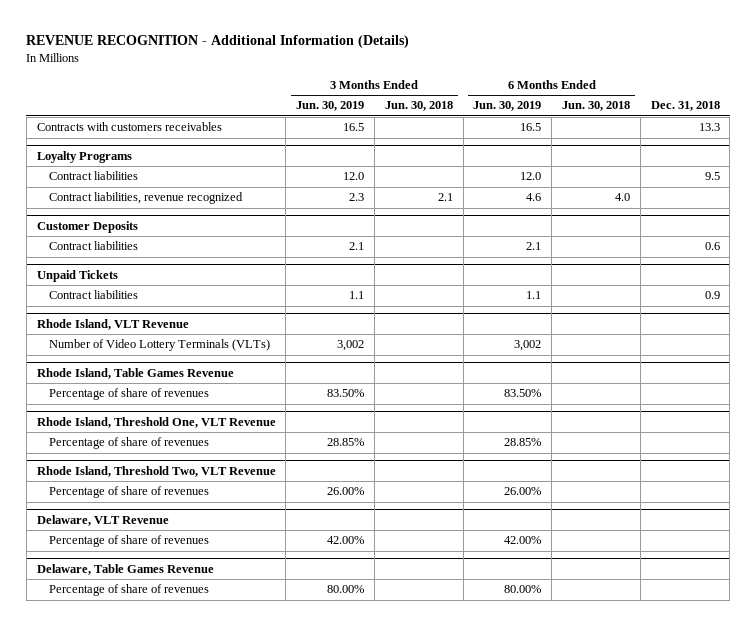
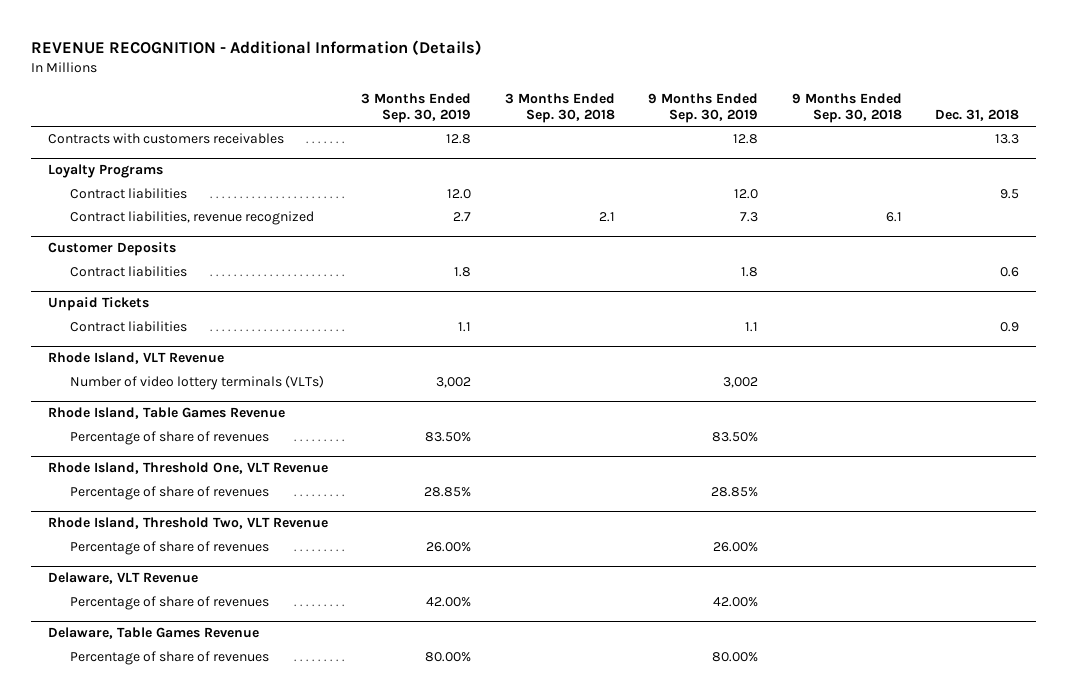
- | 3 Months Ended Jun. 30, 2019 | 3 Months Ended Jun. 30, 2018 | 6 Months Ended Jun. 30, 2019 | 6 Months Ended Jun. 30, 2018 | Dec. 31, 2018
+ | 3 Months Ended Sep. 30, 2019 | 3 Months Ended Sep. 30, 2018 | 9 Months Ended Sep. 30, 2019 | 9 Months Ended Sep. 30, 2018 | Dec. 31, 2018
@ Rhode Island, VLT Revenue
- Number of Video Lottery Terminals (VLTs) | 3,002 | | 3,002 | |
+ Number of video lottery terminals (VLTs) | 3,002 | | 3,002 | |

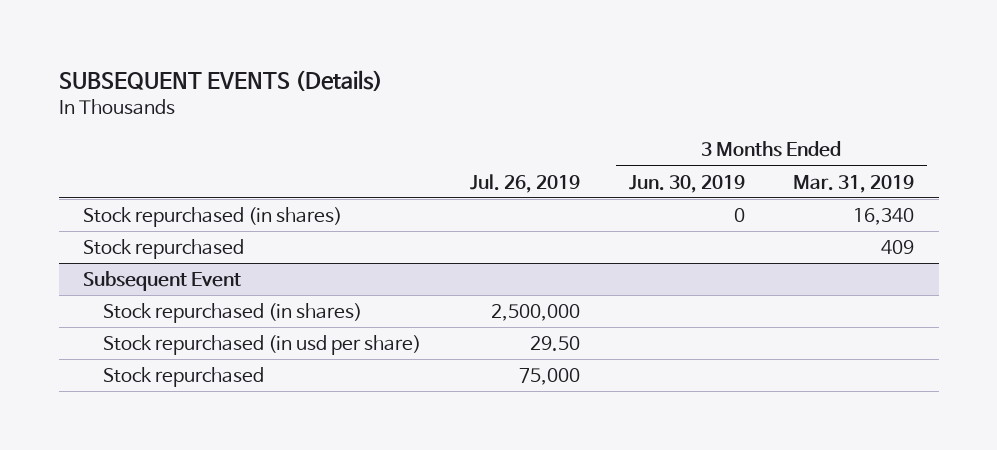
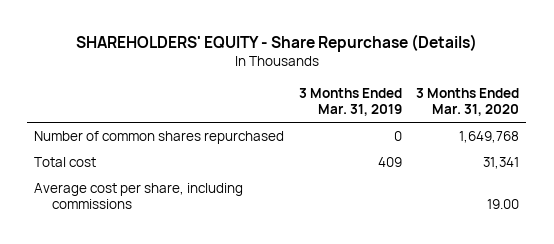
- SUBSEQUENT EVENTS (Details)
+ SHAREHOLDERS' EQUITY - Share Repurchase (Details)
- | Jul. 26, 2019 | 3 Months Ended Jun. 30, 2019 | 3 Months Ended Mar. 31, 2019
+ | 3 Months Ended Mar. 31, 2019 | 3 Months Ended Mar. 31, 2020
- Stock repurchased (in shares) | | 0 | 16,340
- Stock repurchased | | | 409
- Subsequent Event
- Stock repurchased (in shares) | 2,500,000 | |
- Stock repurchased (in usd per share) | 29.50 | |
- Stock repurchased | 75,000 | |
+ Number of common shares repurchased | 0 | 1,649,768
+ Total cost | 409 | 31,341
+ Average cost per share, including commissions | | 19.00

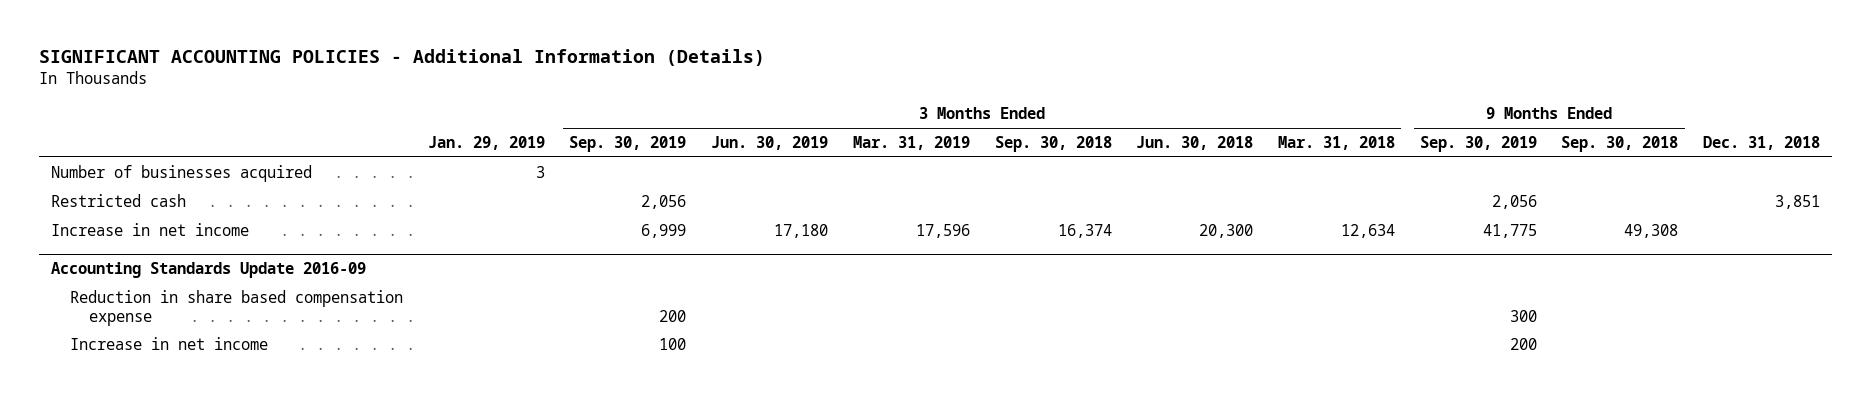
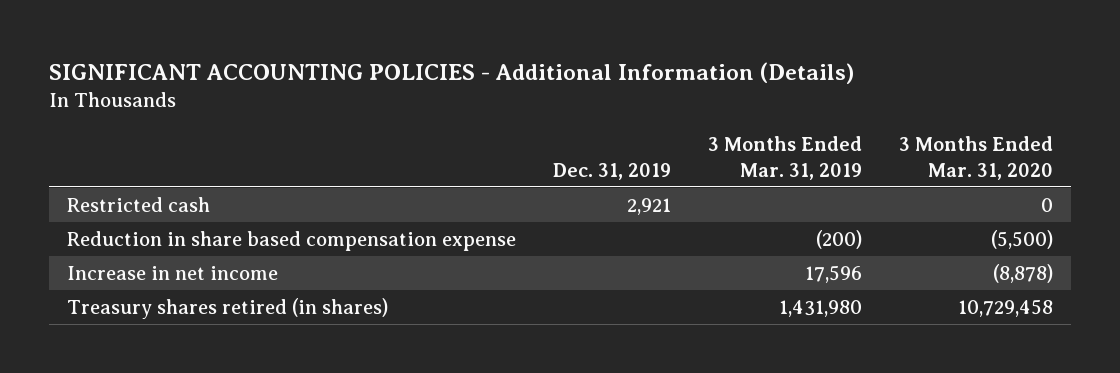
- | Jan. 29, 2019 | 3 Months Ended Sep. 30, 2019 | 3 Months Ended Jun. 30, 2019 | 3 Months Ended Mar. 31, 2019 | 3 Months Ended Sep. 30, 2018 | 3 Months Ended Jun. 30, 2018 | 3 Months Ended Mar. 31, 2018 | 9 Months Ended Sep. 30, 2019 | 9 Months Ended Sep. 30, 2018 | Dec. 31, 2018
+ | Dec. 31, 2019 | 3 Months Ended Mar. 31, 2019 | 3 Months Ended Mar. 31, 2020
- Number of businesses acquired | 3 | | | | | | | | |
+ Reduction in share based compensation expense | | (200) | (5,500)
- Accounting Standards Update 2016-09
- Reduction in share based compensation expense | | 200 | | | | | | 300 | |
- Increase in net income | | 100 | | | | | | 200 | |
+ Treasury shares retired (in shares) | | 1,431,980 | 10,729,458

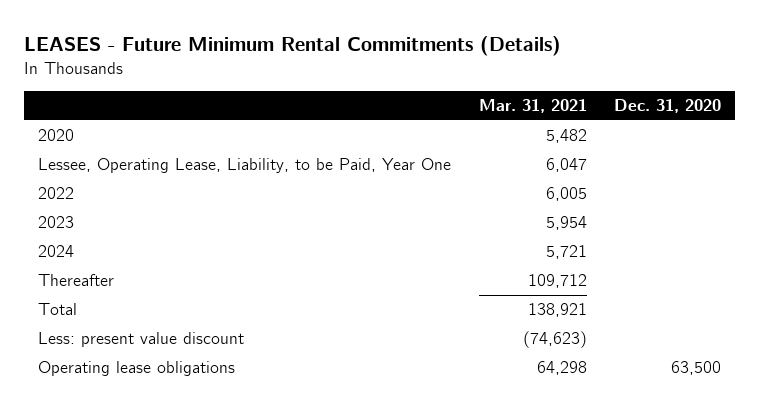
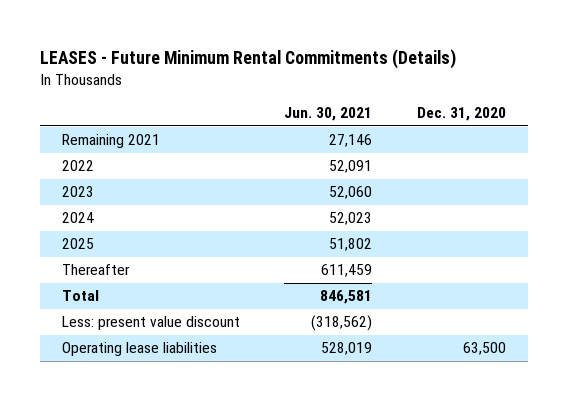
- | Mar. 31, 2021 | Dec. 31, 2020
+ | Jun. 30, 2021 | Dec. 31, 2020
- 2020 | 5,482 |
- Lessee, Operating Lease, Liability, to be Paid, Year One | 6,047 |
+ Remaining 2021 | 27,146 |
+ 2025 | 51,802 |
- Operating lease obligations | 64,298 | 63,500
+ Operating lease liabilities | 528,019 | 63,500

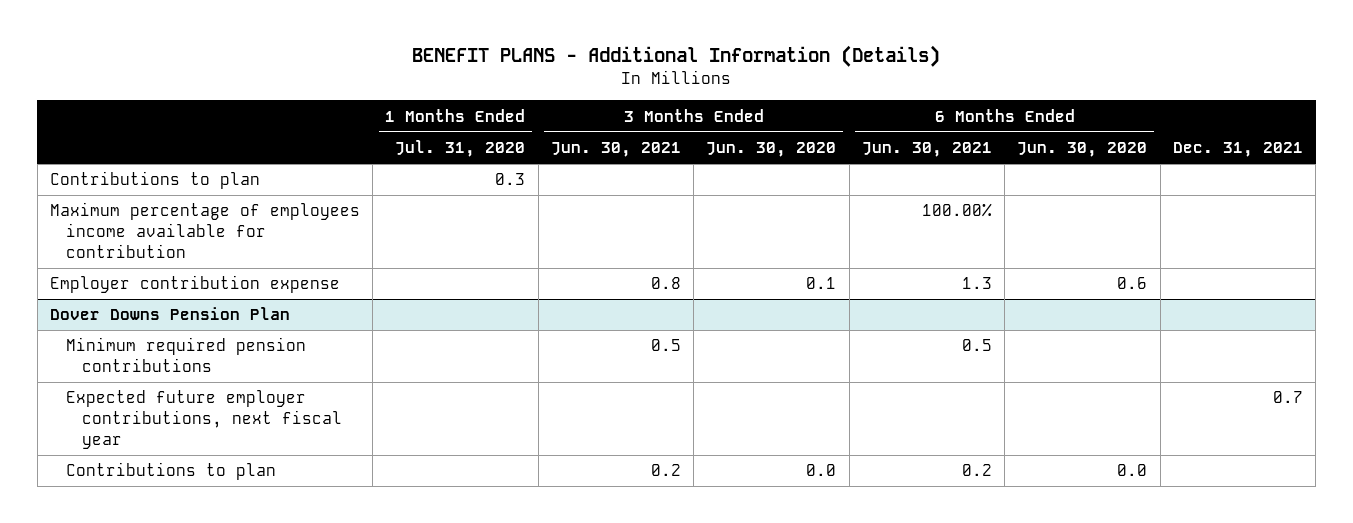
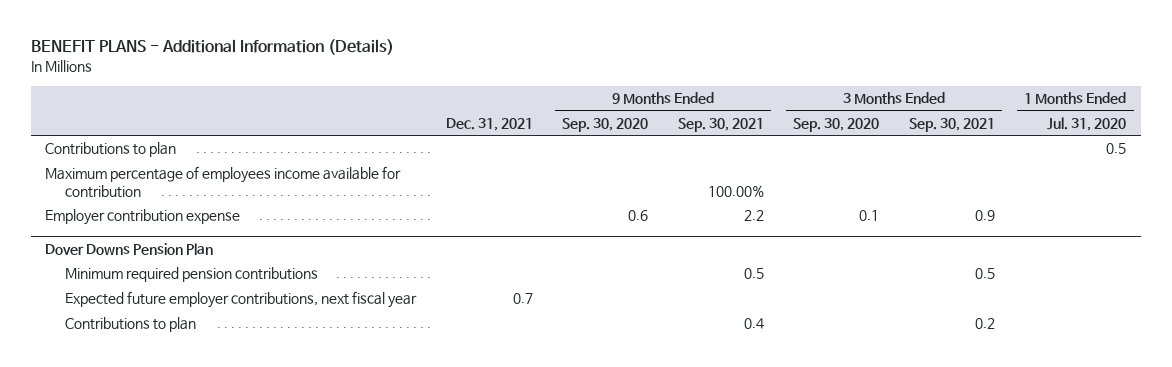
- | 1 Months Ended Jul. 31, 2020 | 3 Months Ended Jun. 30, 2021 | 3 Months Ended Jun. 30, 2020 | 6 Months Ended Jun. 30, 2021 | 6 Months Ended Jun. 30, 2020 | Dec. 31, 2021
+ | Dec. 31, 2021 | 9 Months Ended Sep. 30, 2020 | 9 Months Ended Sep. 30, 2021 | 3 Months Ended Sep. 30, 2020 | 3 Months Ended Sep. 30, 2021 | 1 Months Ended Jul. 31, 2020
- Contributions to plan | 0.3 | | | | |
+ Contributions to plan | | | | | | 0.5

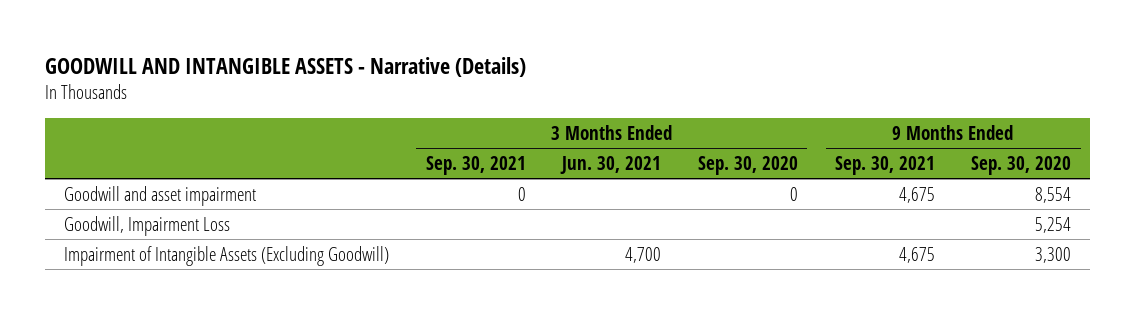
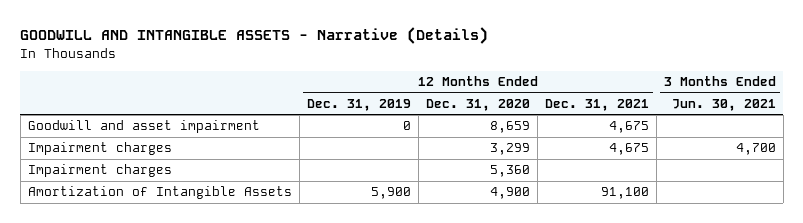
- | 3 Months Ended Sep. 30, 2021 | 3 Months Ended Jun. 30, 2021 | 3 Months Ended Sep. 30, 2020 | 9 Months Ended Sep. 30, 2021 | 9 Months Ended Sep. 30, 2020
+ | 12 Months Ended Dec. 31, 2019 | 12 Months Ended Dec. 31, 2020 | 12 Months Ended Dec. 31, 2021 | 3 Months Ended Jun. 30, 2021
- Goodwill, Impairment Loss | | | | | 5,254
- Impairment of Intangible Assets (Excluding Goodwill) | | 4,700 | | 4,675 | 3,300
+ Impairment charges | | 3,299 | 4,675 | 4,700
+ Impairment charges | | 5,360 | |
+ Amortization of Intangible Assets | 5,900 | 4,900 | 91,100 |

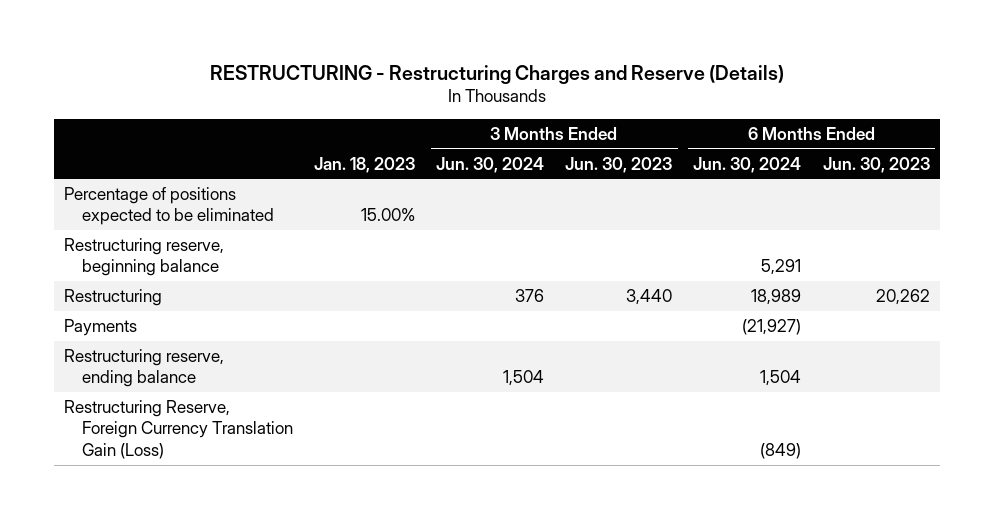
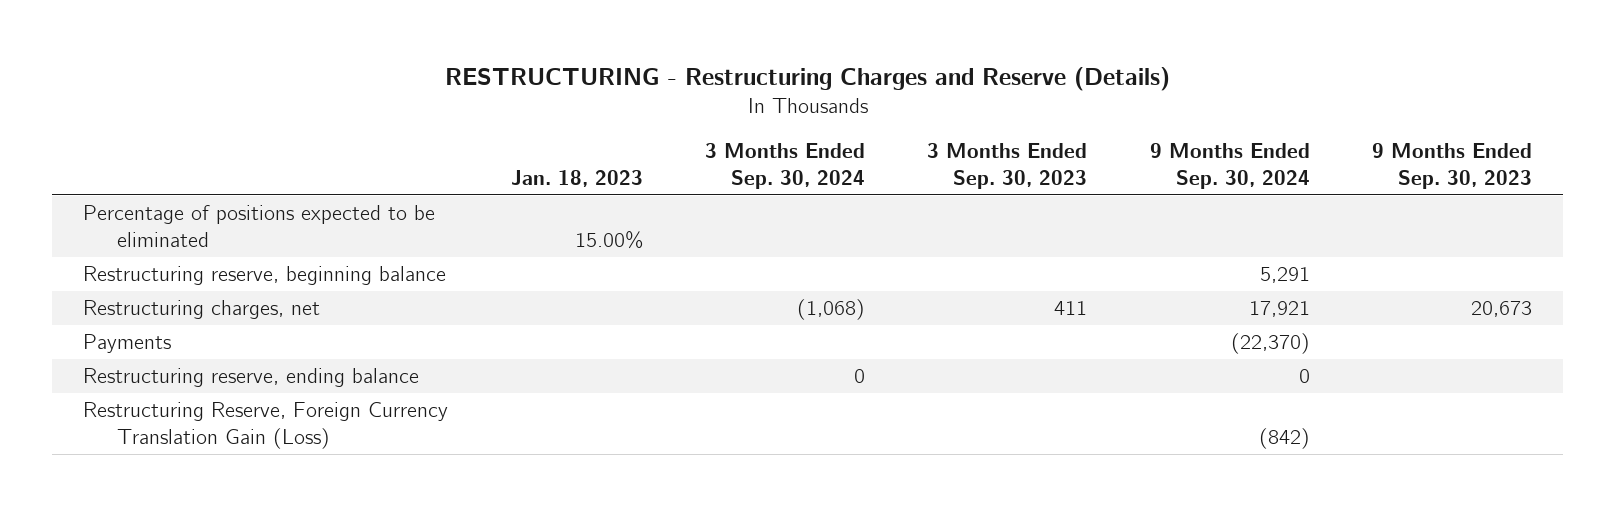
- | Jan. 18, 2023 | 3 Months Ended Jun. 30, 2024 | 3 Months Ended Jun. 30, 2023 | 6 Months Ended Jun. 30, 2024 | 6 Months Ended Jun. 30, 2023
+ | Jan. 18, 2023 | 3 Months Ended Sep. 30, 2024 | 3 Months Ended Sep. 30, 2023 | 9 Months Ended Sep. 30, 2024 | 9 Months Ended Sep. 30, 2023
- Restructuring | | 376 | 3,440 | 18,989 | 20,262
+ Restructuring charges, net | | (1,068) | 411 | 17,921 | 20,673

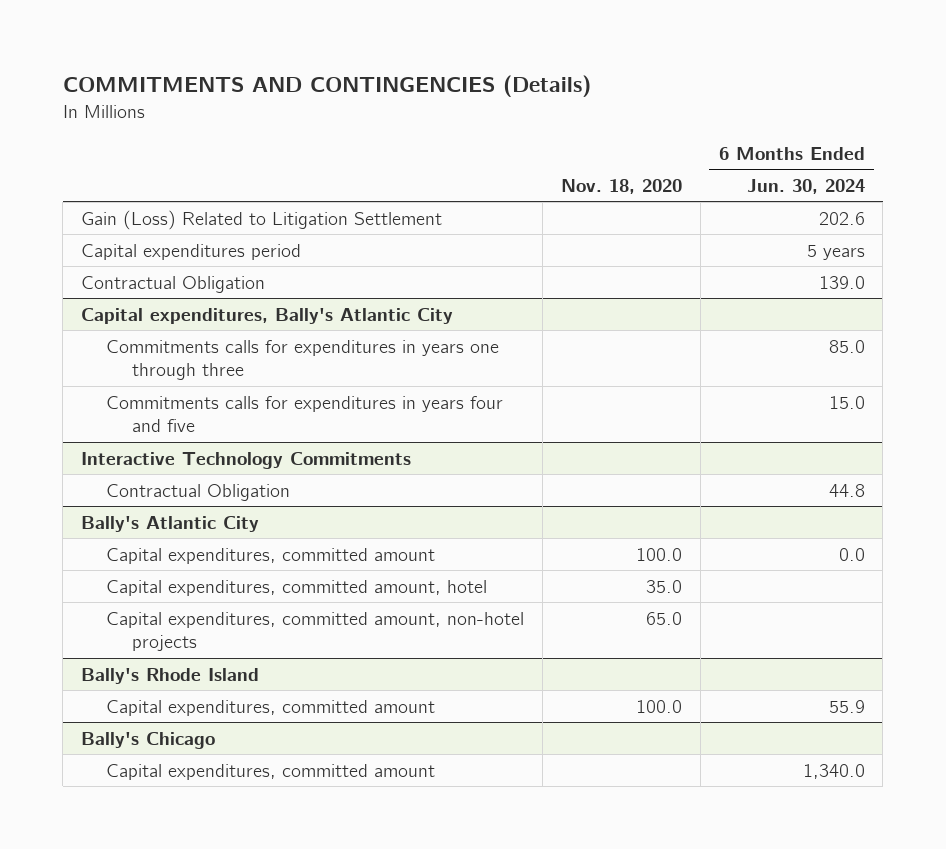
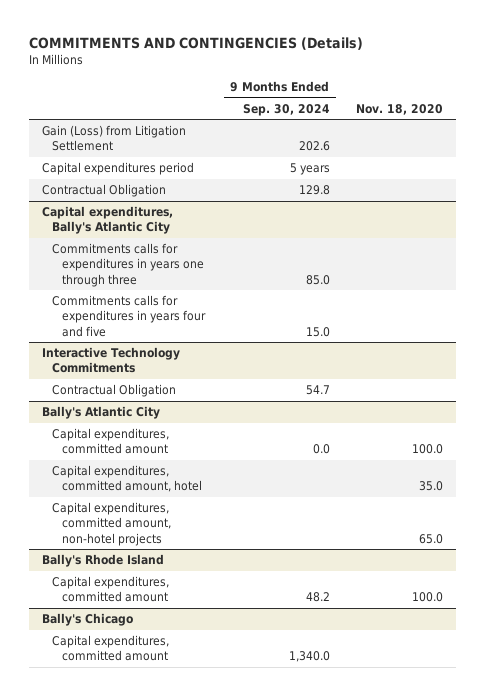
- | Nov. 18, 2020 | 6 Months Ended Jun. 30, 2024
+ | 9 Months Ended Sep. 30, 2024 | Nov. 18, 2020
- Gain (Loss) Related to Litigation Settlement | | 202.6
+ Gain (Loss) from Litigation Settlement | 202.6 |

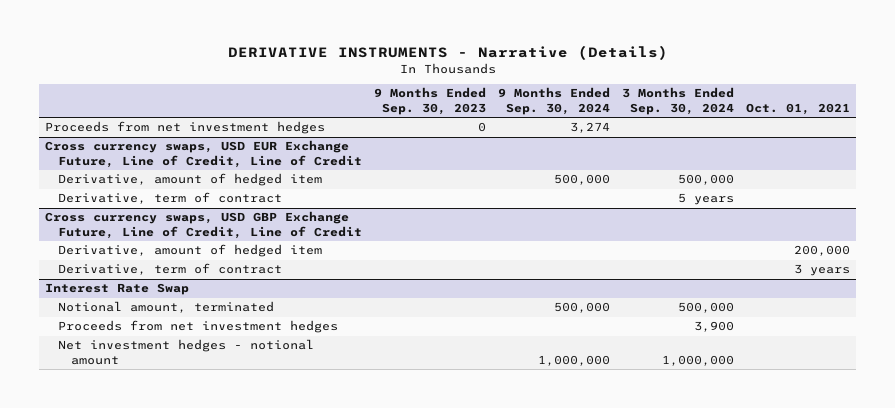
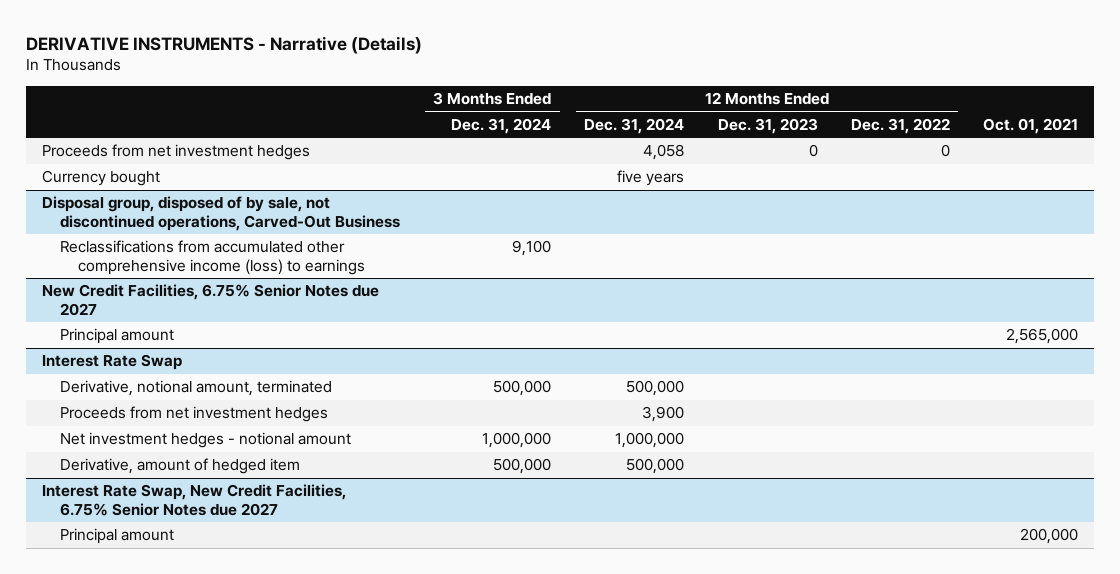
- | 9 Months Ended Sep. 30, 2023 | 9 Months Ended Sep. 30, 2024 | 3 Months Ended Sep. 30, 2024 | Oct. 01, 2021
+ | 3 Months Ended Dec. 31, 2024 | 12 Months Ended Dec. 31, 2024 | 12 Months Ended Dec. 31, 2023 | 12 Months Ended Dec. 31, 2022 | Oct. 01, 2021
- Cross currency swaps, USD EUR Exchange Future, Line of Credit, Line of Credit
- Derivative, amount of hedged item | | 500,000 | 500,000 |
- Derivative, term of contract | | | 5 years |
- Cross currency swaps, USD GBP Exchange Future, Line of Credit, Line of Credit
- Derivative, amount of hedged item | | | | 200,000
- Derivative, term of contract | | | | 3 years
+ Currency bought | | five years | | |
+ Disposal group, disposed of by sale, not discontinued operations, Carved-Out Business
+ Reclassifications from accumulated other comprehensive income (loss) to earnings | 9,100 | | | |
+ New Credit Facilities, 6.75% Senior Notes due 2027
+ Principal amount | | | | | 2,565,000
@ Interest Rate Swap
- Notional amount, terminated | | 500,000 | 500,000 |
+ Derivative, notional amount, terminated | 500,000 | 500,000 | | |
+ Derivative, amount of hedged item | 500,000 | 500,000 | | |
+ Interest Rate Swap, New Credit Facilities, 6.75% Senior Notes due 2027
+ Principal amount | | | | | 200,000

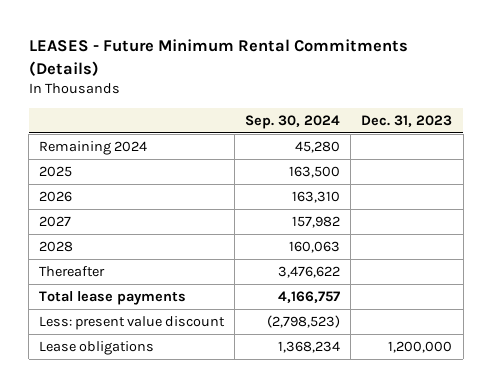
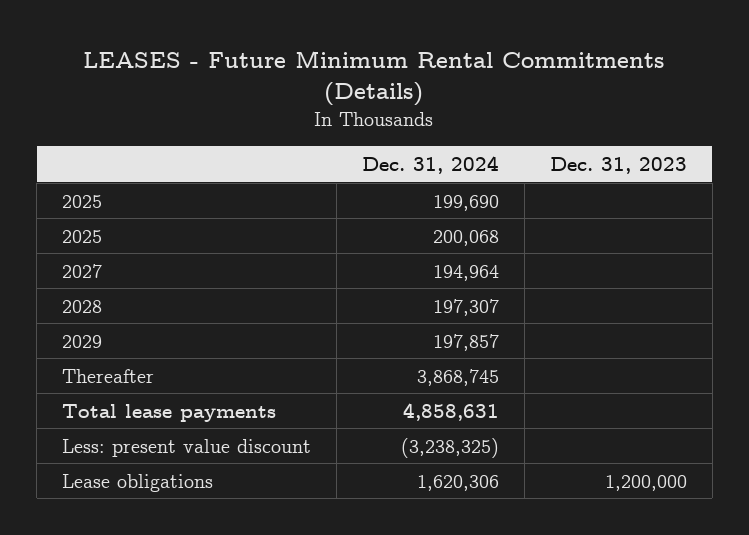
- | Sep. 30, 2024 | Dec. 31, 2023
+ | Dec. 31, 2024 | Dec. 31, 2023
- Remaining 2024 | 45,280 |
- 2026 | 163,310 |
+ 2025 | 200,068 |
+ 2029 | 197,857 |

